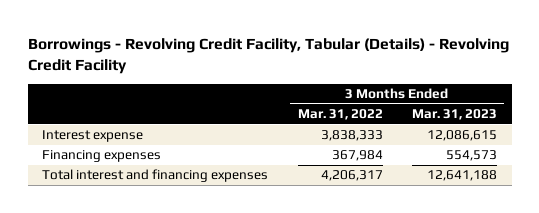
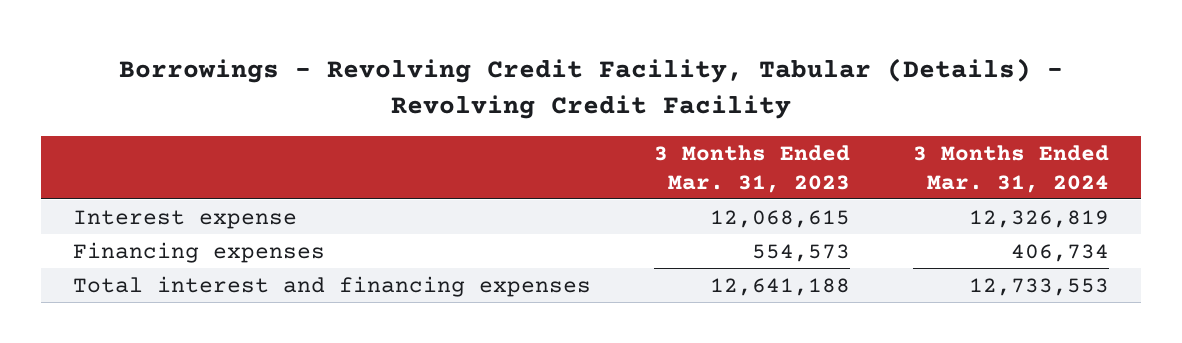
- | 3 Months Ended Mar. 31, 2022 | 3 Months Ended Mar. 31, 2023
+ | 3 Months Ended Mar. 31, 2023 | 3 Months Ended Mar. 31, 2024
- Interest expense | 3,838,333 | 12,086,615
+ Interest expense | 12,068,615 | 12,326,819

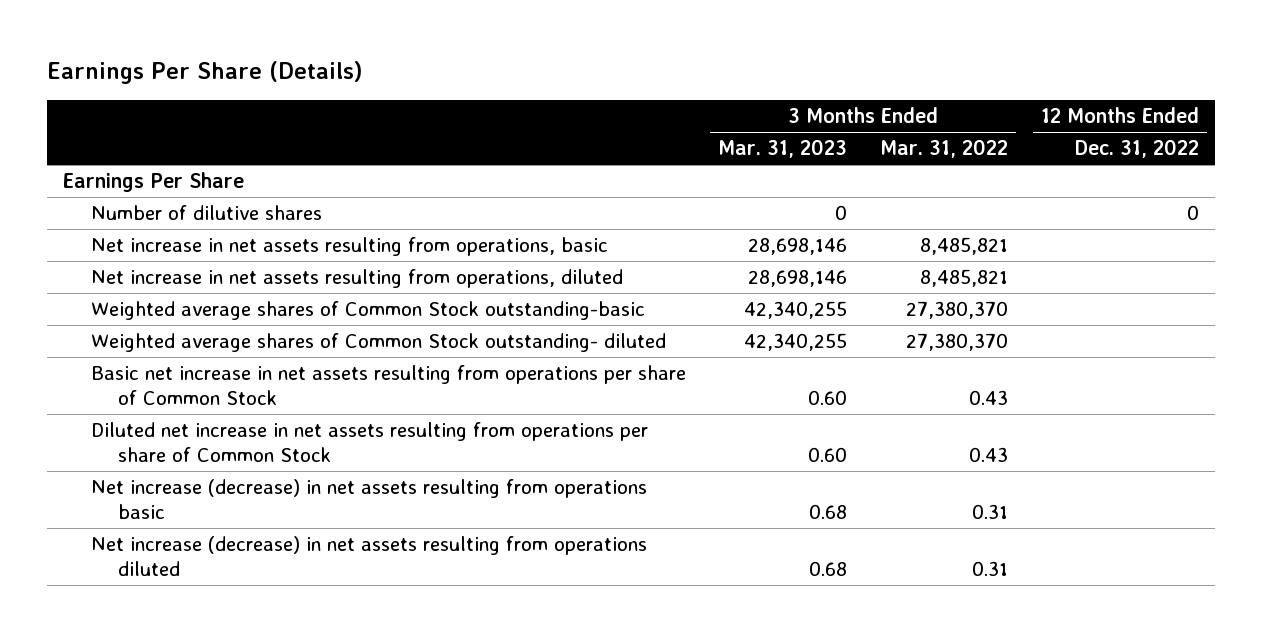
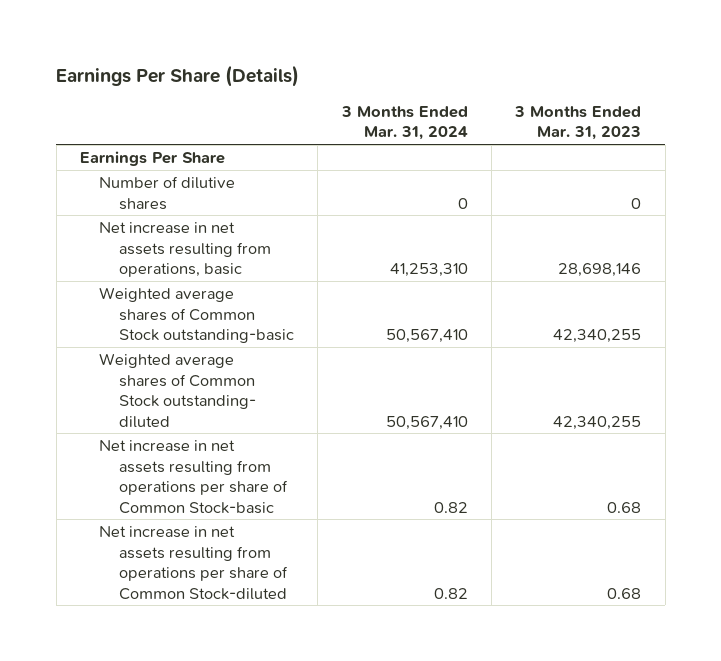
- | 3 Months Ended Mar. 31, 2023 | 3 Months Ended Mar. 31, 2022 | 12 Months Ended Dec. 31, 2022
+ | 3 Months Ended Mar. 31, 2024 | 3 Months Ended Mar. 31, 2023
- Net increase in net assets resulting from operations, diluted | 28,698,146 | 8,485,821 |
- Basic net increase in net assets resulting from operations per share of Common Stock | 0.60 | 0.43 |
- Diluted net increase in net assets resulting from operations per share of Common Stock | 0.60 | 0.43 |
- Net increase (decrease) in net assets resulting from operations basic | 0.68 | 0.31 |
- Net increase (decrease) in net assets resulting from operations diluted | 0.68 | 0.31 |
+ Net increase in net assets resulting from operations per share of Common Stock-basic | 0.82 | 0.68
+ Net increase in net assets resulting from operations per share of Common Stock-diluted | 0.82 | 0.68

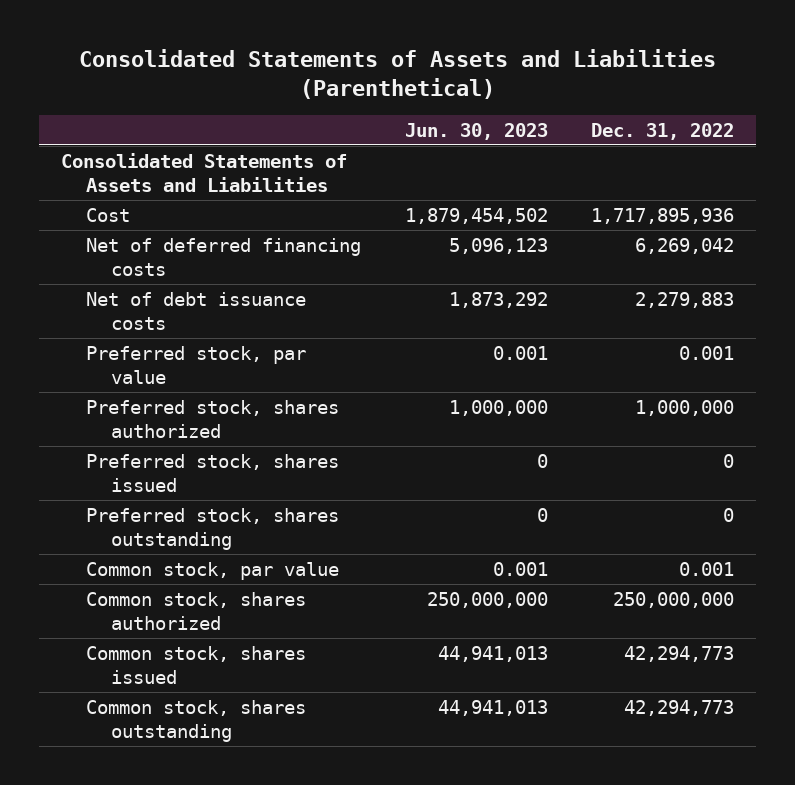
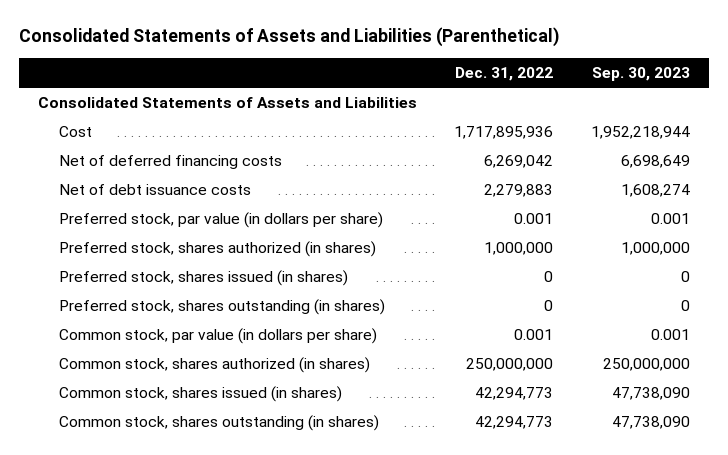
- | Jun. 30, 2023 | Dec. 31, 2022
+ | Dec. 31, 2022 | Sep. 30, 2023
- Preferred stock, par value | 0.001 | 0.001
- Preferred stock, shares authorized | 1,000,000 | 1,000,000
- Preferred stock, shares issued | 0 | 0
- Preferred stock, shares outstanding | 0 | 0
- Common stock, par value | 0.001 | 0.001
- Common stock, shares authorized | 250,000,000 | 250,000,000
- Common stock, shares issued | 44,941,013 | 42,294,773
- Common stock, shares outstanding | 44,941,013 | 42,294,773
+ Preferred stock, par value (in dollars per share) | 0.001 | 0.001
+ Preferred stock, shares authorized (in shares) | 1,000,000 | 1,000,000
+ Preferred stock, shares issued (in shares) | 0 | 0
+ Preferred stock, shares outstanding (in shares) | 0 | 0
+ Common stock, par value (in dollars per share) | 0.001 | 0.001
+ Common stock, shares authorized (in shares) | 250,000,000 | 250,000,000
+ Common stock, shares issued (in shares) | 42,294,773 | 47,738,090
+ Common stock, shares outstanding (in shares) | 42,294,773 | 47,738,090

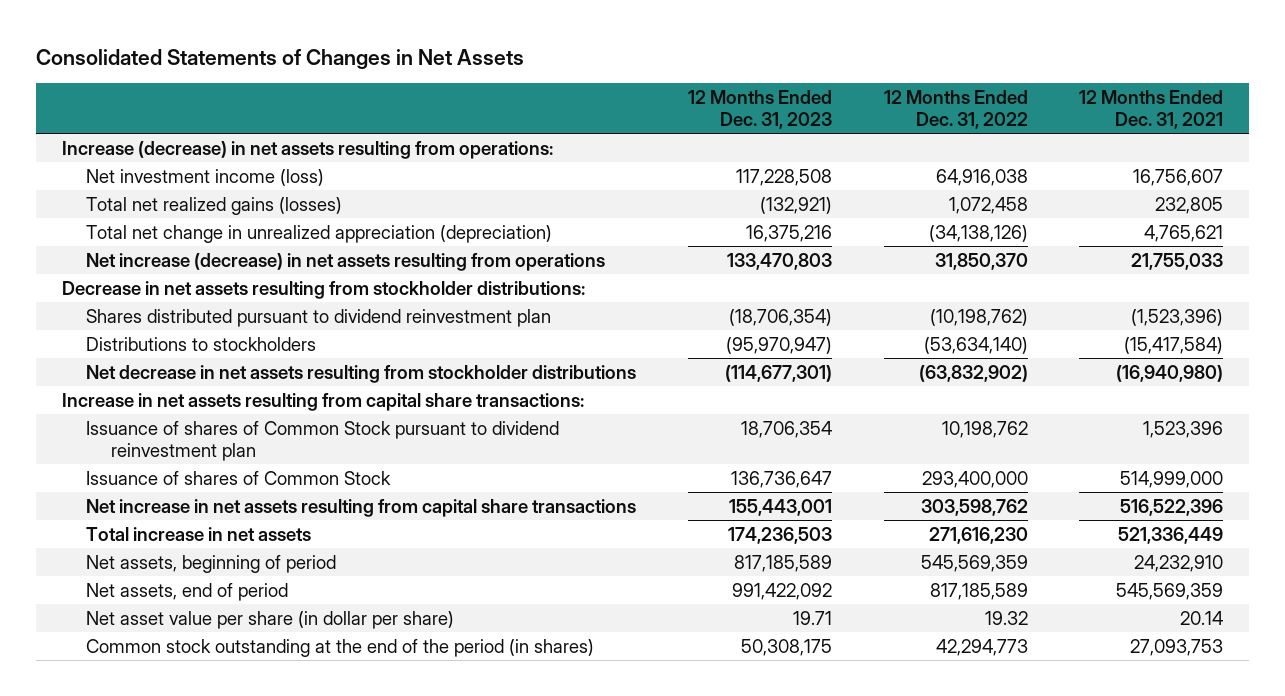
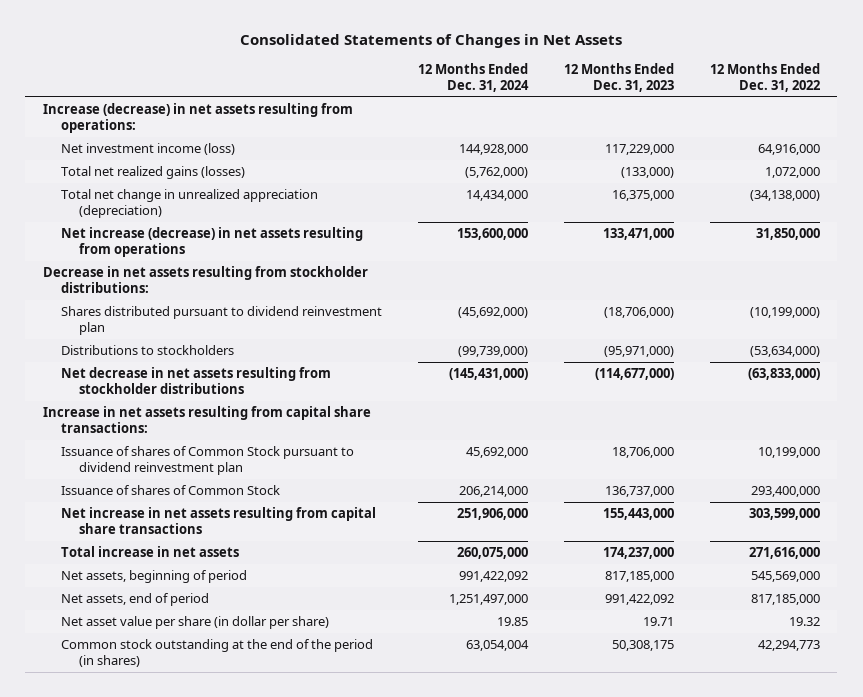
- | 12 Months Ended Dec. 31, 2023 | 12 Months Ended Dec. 31, 2022 | 12 Months Ended Dec. 31, 2021
+ | 12 Months Ended Dec. 31, 2024 | 12 Months Ended Dec. 31, 2023 | 12 Months Ended Dec. 31, 2022
- Net investment income (loss) | 117,228,508 | 64,916,038 | 16,756,607
- Total net realized gains (losses) | (132,921) | 1,072,458 | 232,805
- Total net change in unrealized appreciation (depreciation) | 16,375,216 | (34,138,126) | 4,765,621
- Net increase (decrease) in net assets resulting from operations | 133,470,803 | 31,850,370 | 21,755,033
+ Net investment income (loss) | 144,928,000 | 117,229,000 | 64,916,000
+ Total net realized gains (losses) | (5,762,000) | (133,000) | 1,072,000
+ Total net change in unrealized appreciation (depreciation) | 14,434,000 | 16,375,000 | (34,138,000)
+ Net increase (decrease) in net assets resulting from operations | 153,600,000 | 133,471,000 | 31,850,000
- Shares distributed pursuant to dividend reinvestment plan | (18,706,354) | (10,198,762) | (1,523,396)
- Distributions to stockholders | (95,970,947) | (53,634,140) | (15,417,584)
- Net decrease in net assets resulting from stockholder distributions | (114,677,301) | (63,832,902) | (16,940,980)
+ Shares distributed pursuant to dividend reinvestment plan | (45,692,000) | (18,706,000) | (10,199,000)
+ Distributions to stockholders | (99,739,000) | (95,971,000) | (53,634,000)
+ Net decrease in net assets resulting from stockholder distributions | (145,431,000) | (114,677,000) | (63,833,000)
- Issuance of shares of Common Stock pursuant to dividend reinvestment plan | 18,706,354 | 10,198,762 | 1,523,396
- Issuance of shares of Common Stock | 136,736,647 | 293,400,000 | 514,999,000
- Net increase in net assets resulting from capital share transactions | 155,443,001 | 303,598,762 | 516,522,396
- Total increase in net assets | 174,236,503 | 271,616,230 | 521,336,449
- Net assets, beginning of period | 817,185,589 | 545,569,359 | 24,232,910
- Net assets, end of period | 991,422,092 | 817,185,589 | 545,569,359
+ Issuance of shares of Common Stock pursuant to dividend reinvestment plan | 45,692,000 | 18,706,000 | 10,199,000
+ Issuance of shares of Common Stock | 206,214,000 | 136,737,000 | 293,400,000
+ Net increase in net assets resulting from capital share transactions | 251,906,000 | 155,443,000 | 303,599,000
+ Total increase in net assets | 260,075,000 | 174,237,000 | 271,616,000
+ Net assets, beginning of period | 991,422,092 | 817,185,000 | 545,569,000
+ Net assets, end of period | 1,251,497,000 | 991,422,092 | 817,185,000

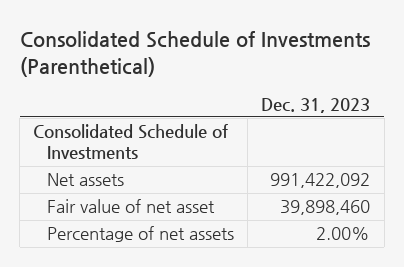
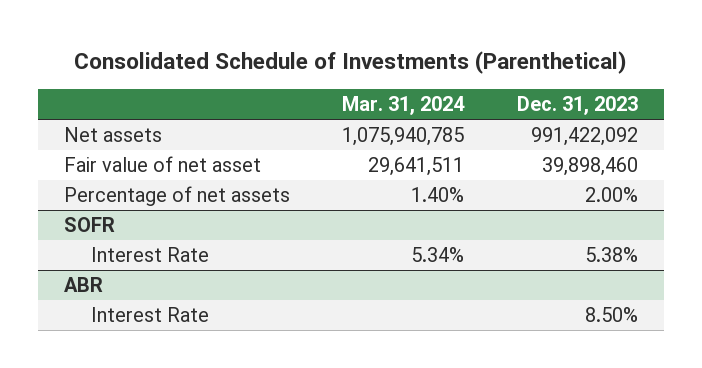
- | Dec. 31, 2023
+ | Mar. 31, 2024 | Dec. 31, 2023
- Consolidated Schedule of Investments
+ SOFR
+ Interest Rate | 5.34% | 5.38%
+ ABR
+ Interest Rate | | 8.50%

